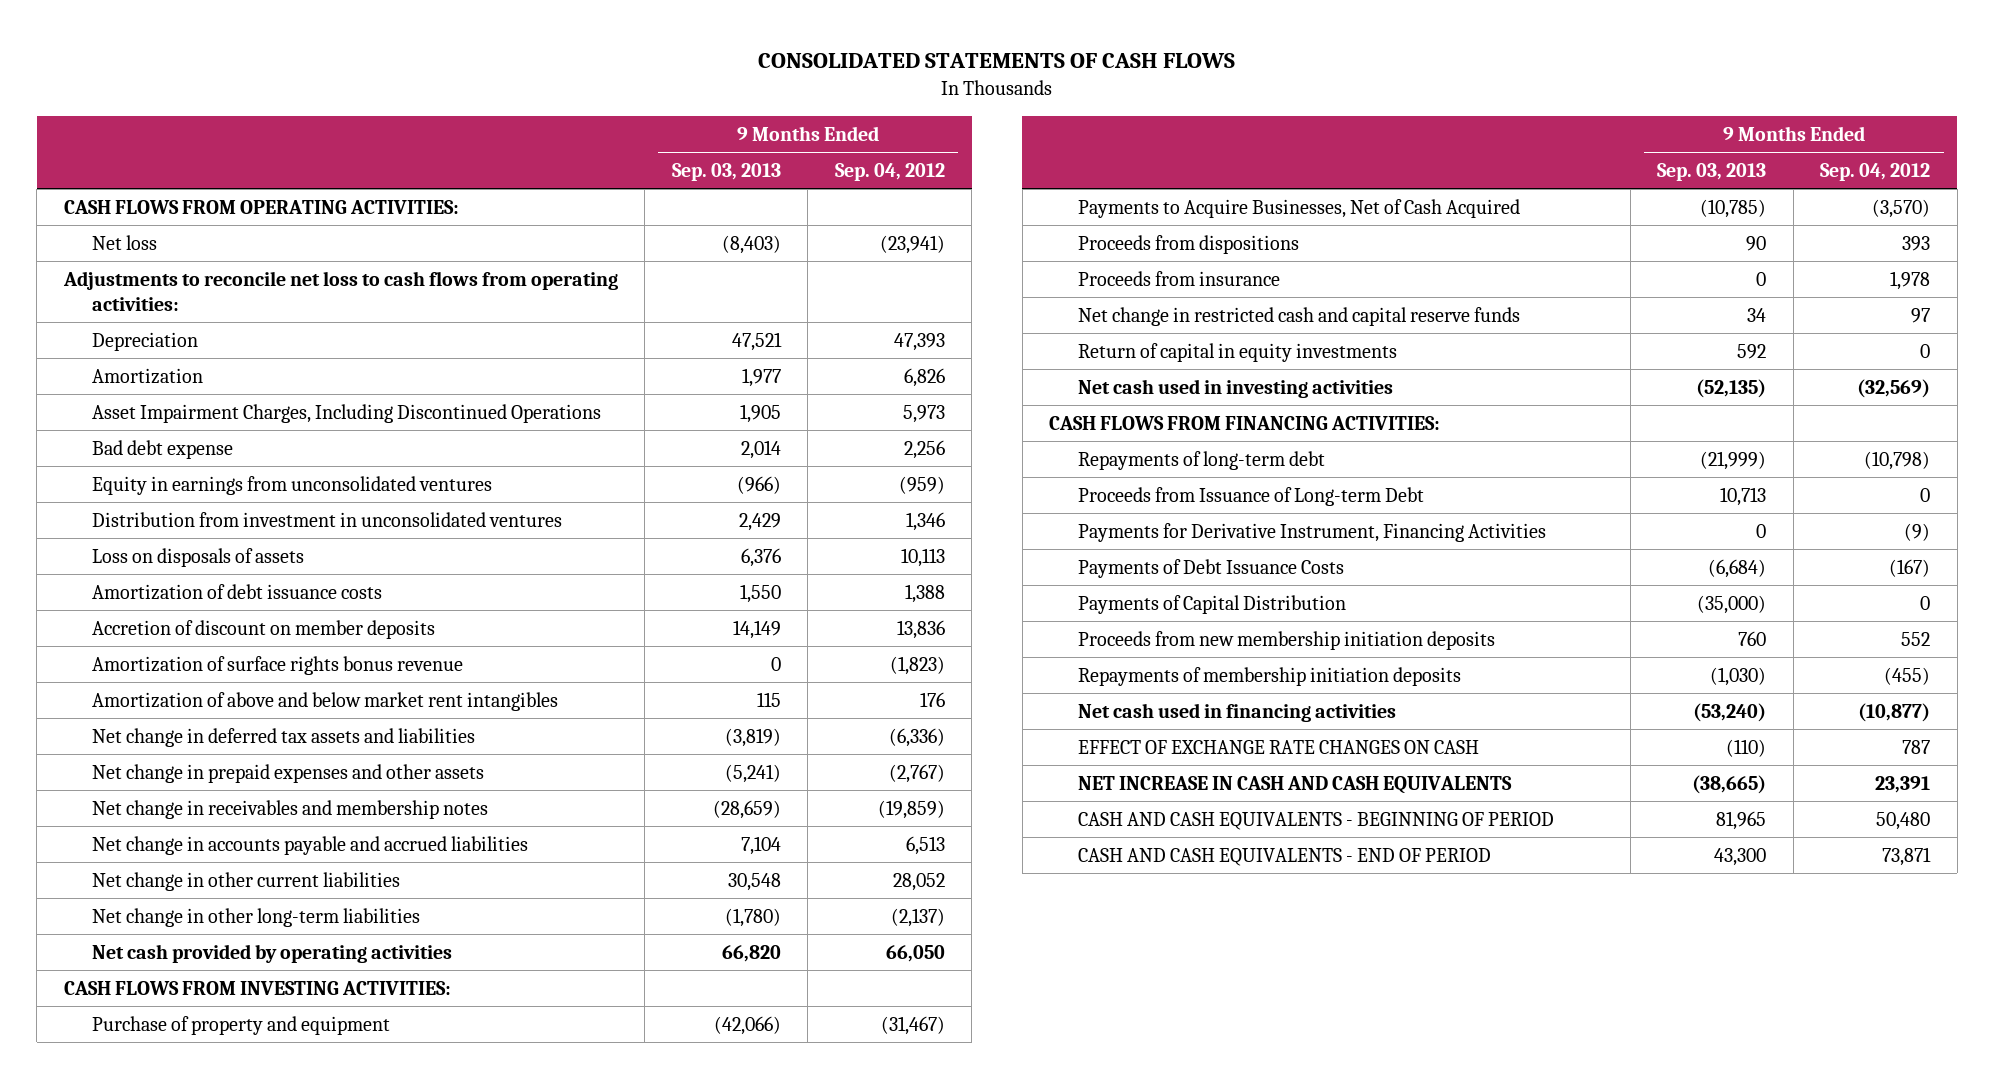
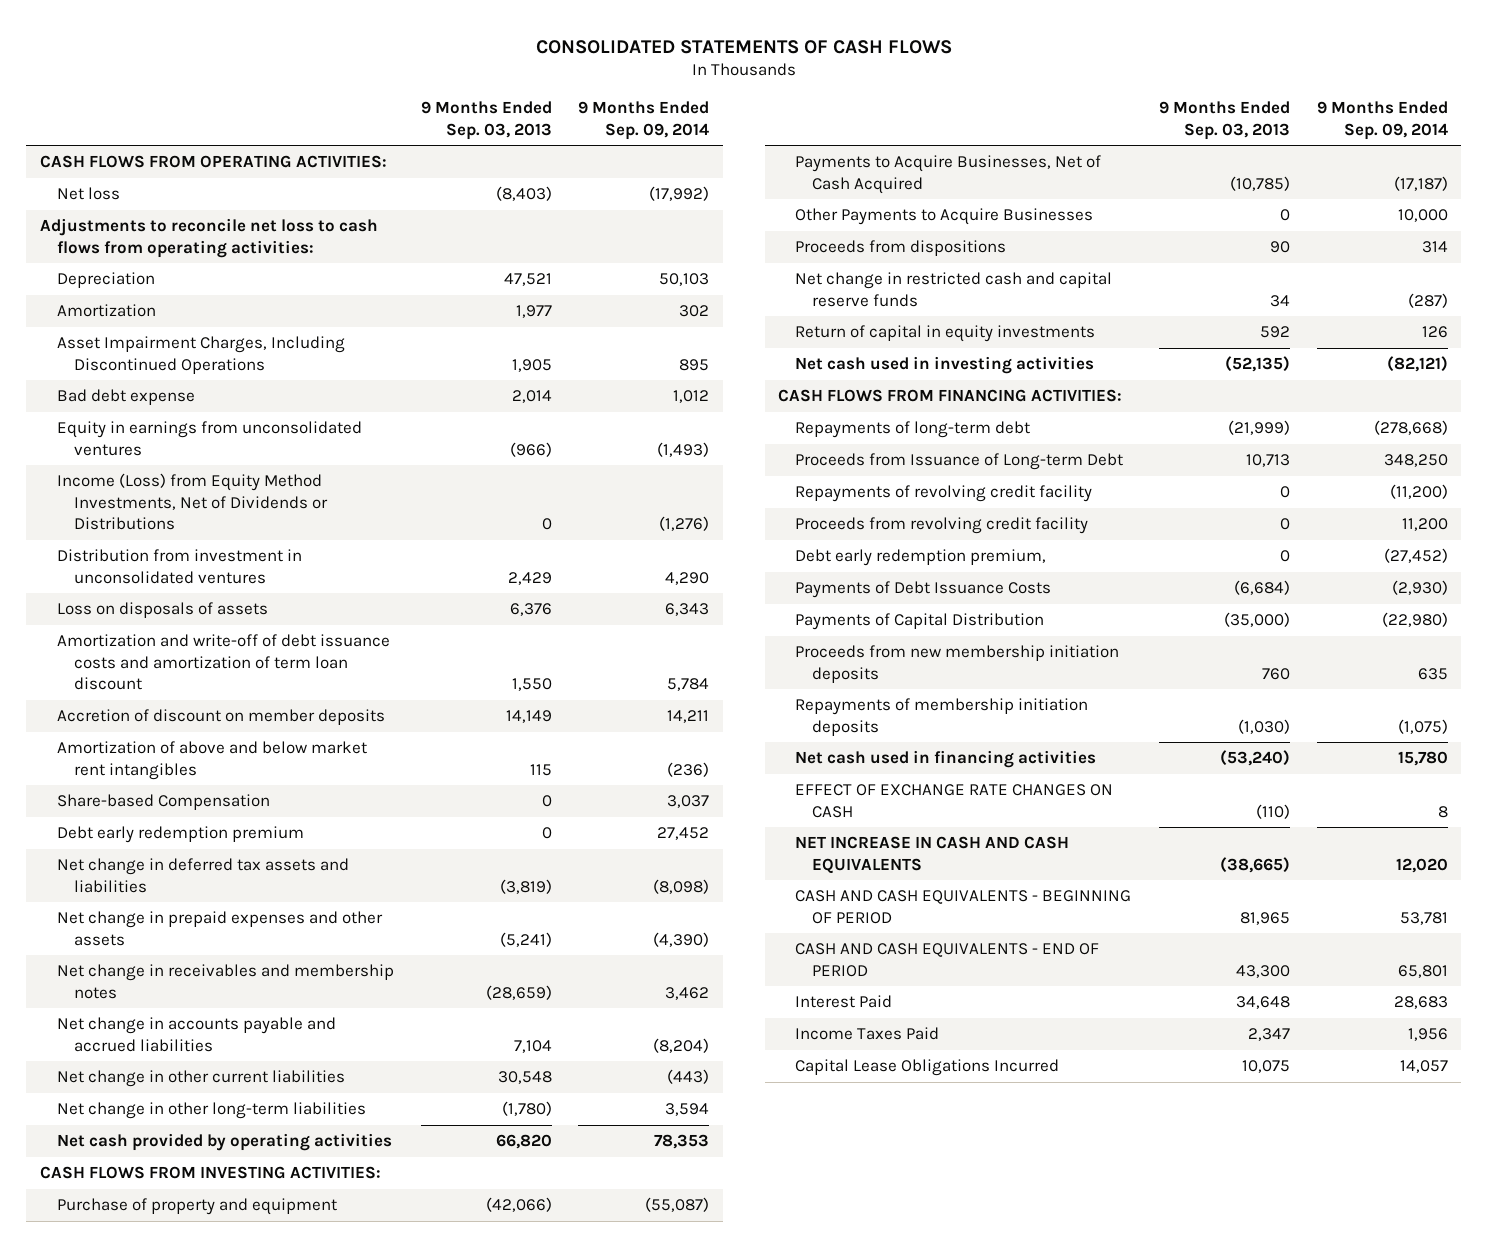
- | 9 Months Ended Sep. 03, 2013 | 9 Months Ended Sep. 04, 2012
+ | 9 Months Ended Sep. 03, 2013 | 9 Months Ended Sep. 09, 2014
+ Income (Loss) from Equity Method Investments, Net of Dividends or Distributions | 0 | (1,276)
- Amortization of debt issuance costs | 1,550 | 1,388
+ Amortization and write-off of debt issuance costs and amortization of term loan discount | 1,550 | 5,784
- Amortization of surface rights bonus revenue | 0 | (1,823)
+ Share-based Compensation | 0 | 3,037
+ Debt early redemption premium | 0 | 27,452
+ Other Payments to Acquire Businesses | 0 | 10,000
- Proceeds from insurance | 0 | 1,978
- Payments for Derivative Instrument, Financing Activities | 0 | (9)
+ Repayments of revolving credit facility | 0 | (11,200)
+ Proceeds from revolving credit facility | 0 | 11,200
+ Debt early redemption premium, | 0 | (27,452)
+ Interest Paid | 34,648 | 28,683
+ Income Taxes Paid | 2,347 | 1,956
+ Capital Lease Obligations Incurred | 10,075 | 14,057

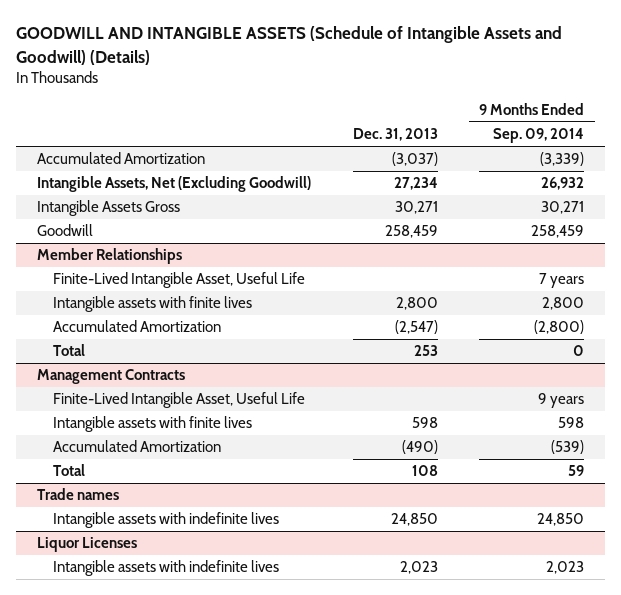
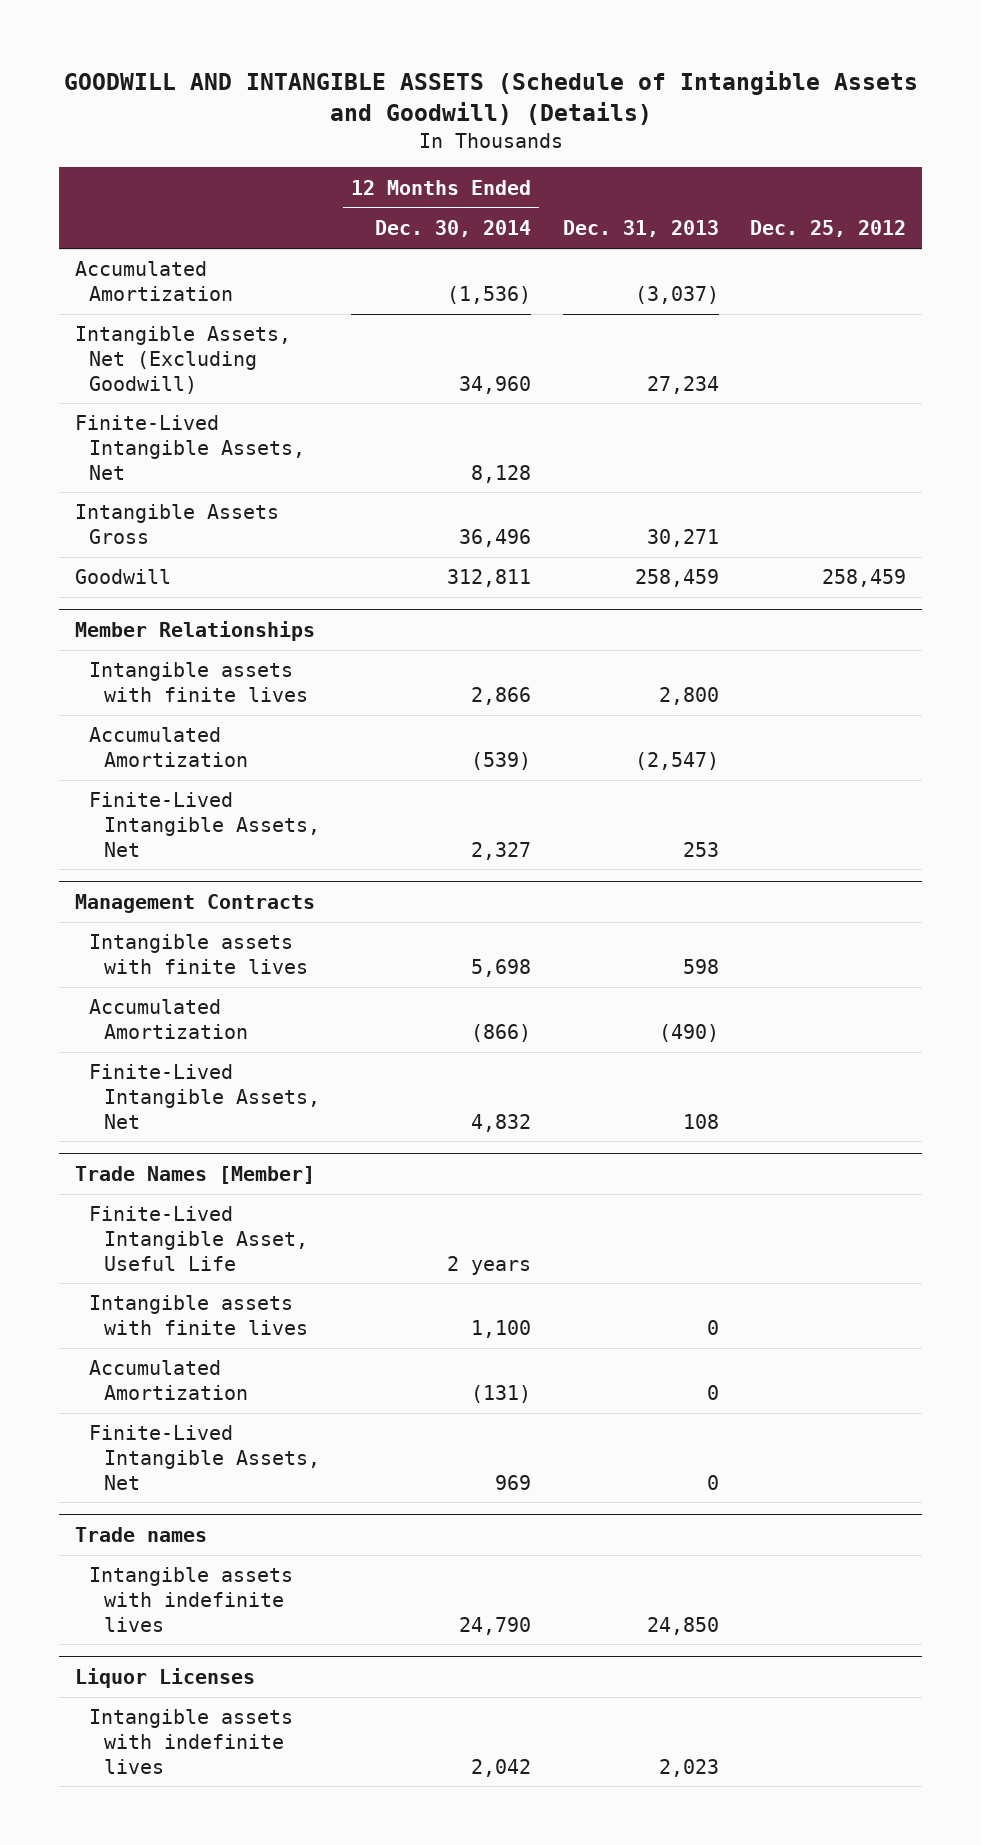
- | Dec. 31, 2013 | 9 Months Ended Sep. 09, 2014
+ | 12 Months Ended Dec. 30, 2014 | Dec. 31, 2013 | Dec. 25, 2012
+ Finite-Lived Intangible Assets, Net | 8,128 | |
@ Member Relationships
- Finite-Lived Intangible Asset, Useful Life | | 7 years
- Total | 253 | 0
+ Finite-Lived Intangible Assets, Net | 2,327 | 253 |
@ Management Contracts
- Finite-Lived Intangible Asset, Useful Life | | 9 years
- Total | 108 | 59
+ Finite-Lived Intangible Assets, Net | 4,832 | 108 |
+ Trade Names [Member]
+ Finite-Lived Intangible Asset, Useful Life | 2 years | |
+ Intangible assets with finite lives | 1,100 | 0 |
+ Accumulated Amortization | (131) | 0 |
+ Finite-Lived Intangible Assets, Net | 969 | 0 |

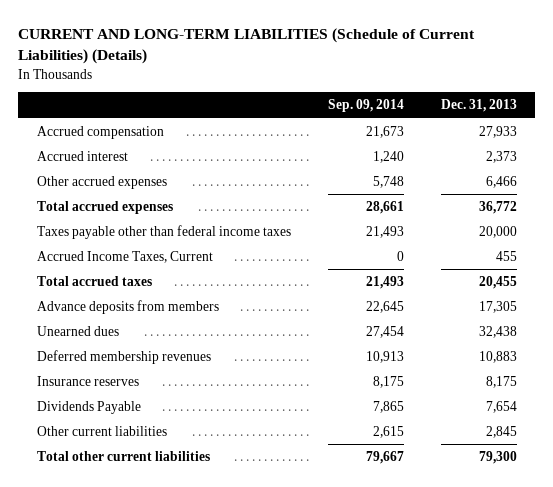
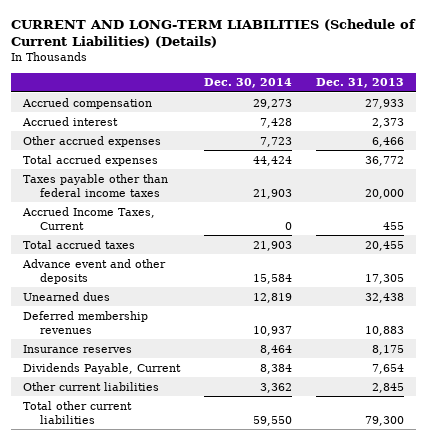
- | Sep. 09, 2014 | Dec. 31, 2013
+ | Dec. 30, 2014 | Dec. 31, 2013
- Advance deposits from members | 22,645 | 17,305
+ Advance event and other deposits | 15,584 | 17,305
- Dividends Payable | 7,865 | 7,654
+ Dividends Payable, Current | 8,384 | 7,654

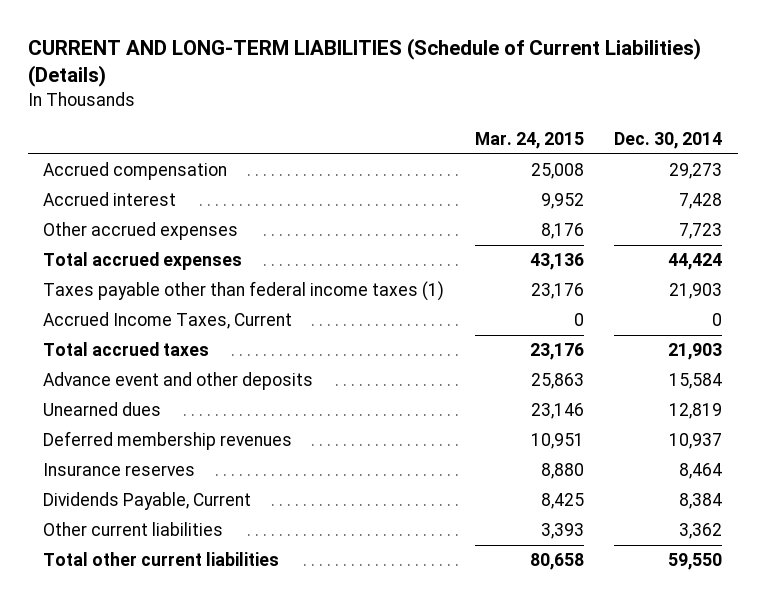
- | Dec. 30, 2014 | Dec. 31, 2013
+ | Mar. 24, 2015 | Dec. 30, 2014
- Taxes payable other than federal income taxes | 21,903 | 20,000
+ Taxes payable other than federal income taxes (1) | 23,176 | 21,903

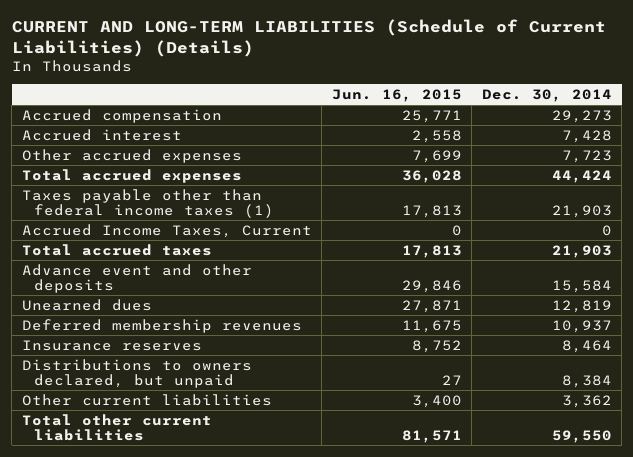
- | Mar. 24, 2015 | Dec. 30, 2014
+ | Jun. 16, 2015 | Dec. 30, 2014
- Dividends Payable, Current | 8,425 | 8,384
+ Distributions to owners declared, but unpaid | 27 | 8,384

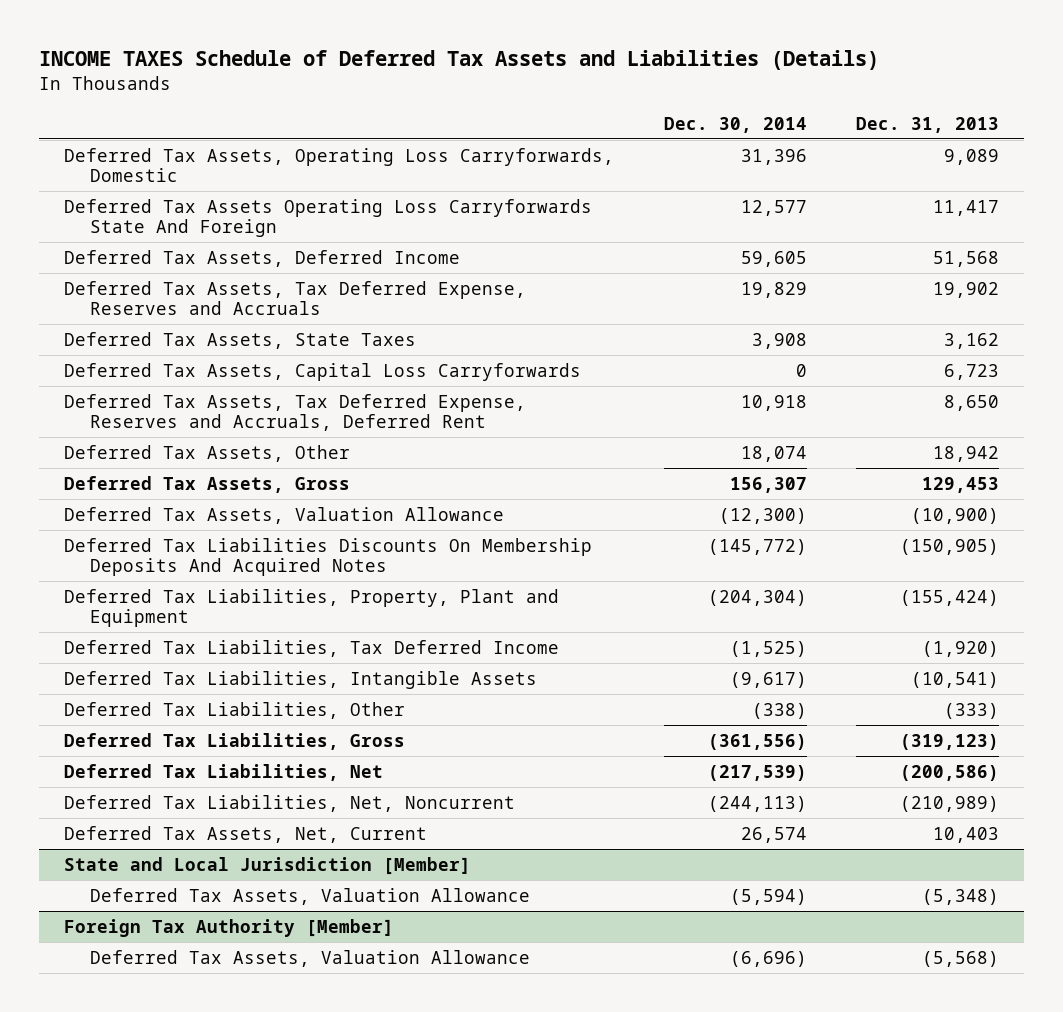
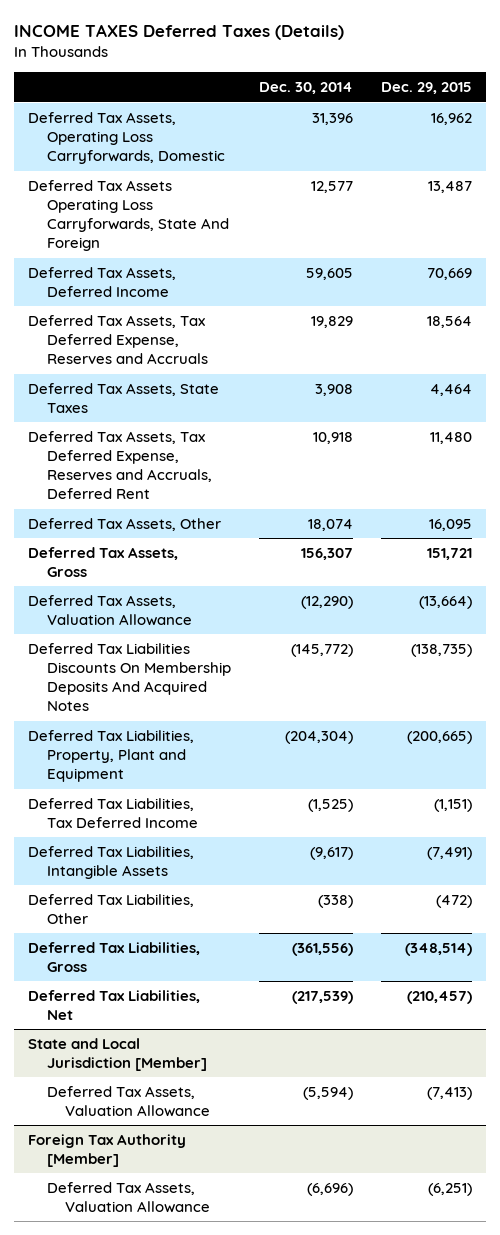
- INCOME TAXES Schedule of Deferred Tax Assets and Liabilities (Details)
+ INCOME TAXES Deferred Taxes (Details)
- | Dec. 30, 2014 | Dec. 31, 2013
+ | Dec. 30, 2014 | Dec. 29, 2015
- Deferred Tax Assets Operating Loss Carryforwards State And Foreign | 12,577 | 11,417
+ Deferred Tax Assets Operating Loss Carryforwards, State And Foreign | 12,577 | 13,487
- Deferred Tax Assets, Capital Loss Carryforwards | 0 | 6,723
- Deferred Tax Assets, Valuation Allowance | (12,300) | (10,900)
+ Deferred Tax Assets, Valuation Allowance | (12,290) | (13,664)
- Deferred Tax Liabilities, Net, Noncurrent | (244,113) | (210,989)
- Deferred Tax Assets, Net, Current | 26,574 | 10,403

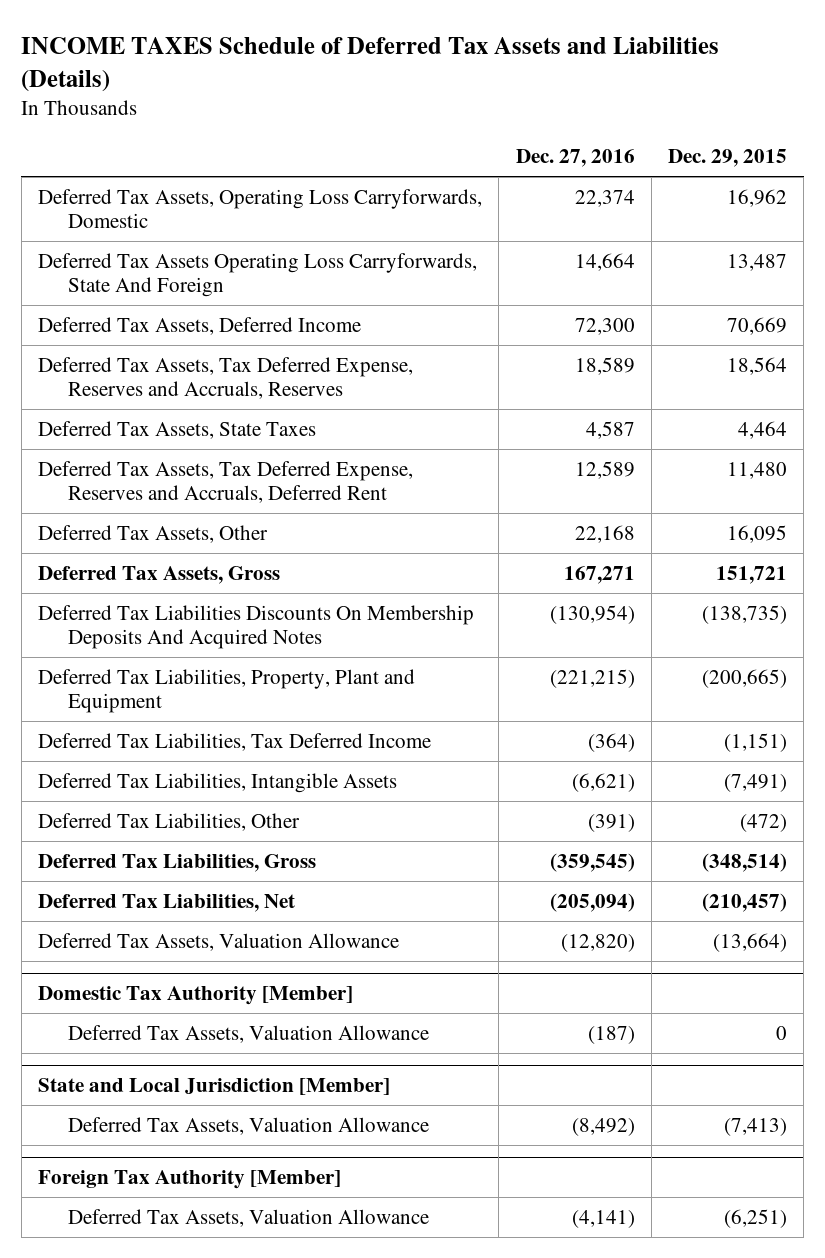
- INCOME TAXES Deferred Taxes (Details)
+ INCOME TAXES Schedule of Deferred Tax Assets and Liabilities (Details)
- | Dec. 30, 2014 | Dec. 29, 2015
+ | Dec. 27, 2016 | Dec. 29, 2015
- Deferred Tax Assets, Tax Deferred Expense, Reserves and Accruals | 19,829 | 18,564
+ Deferred Tax Assets, Tax Deferred Expense, Reserves and Accruals, Reserves | 18,589 | 18,564
moved down: Deferred Tax Assets, Valuation Allowance | (12,820) | (13,664)
+ Domestic Tax Authority [Member]
+ Deferred Tax Assets, Valuation Allowance | (187) | 0

